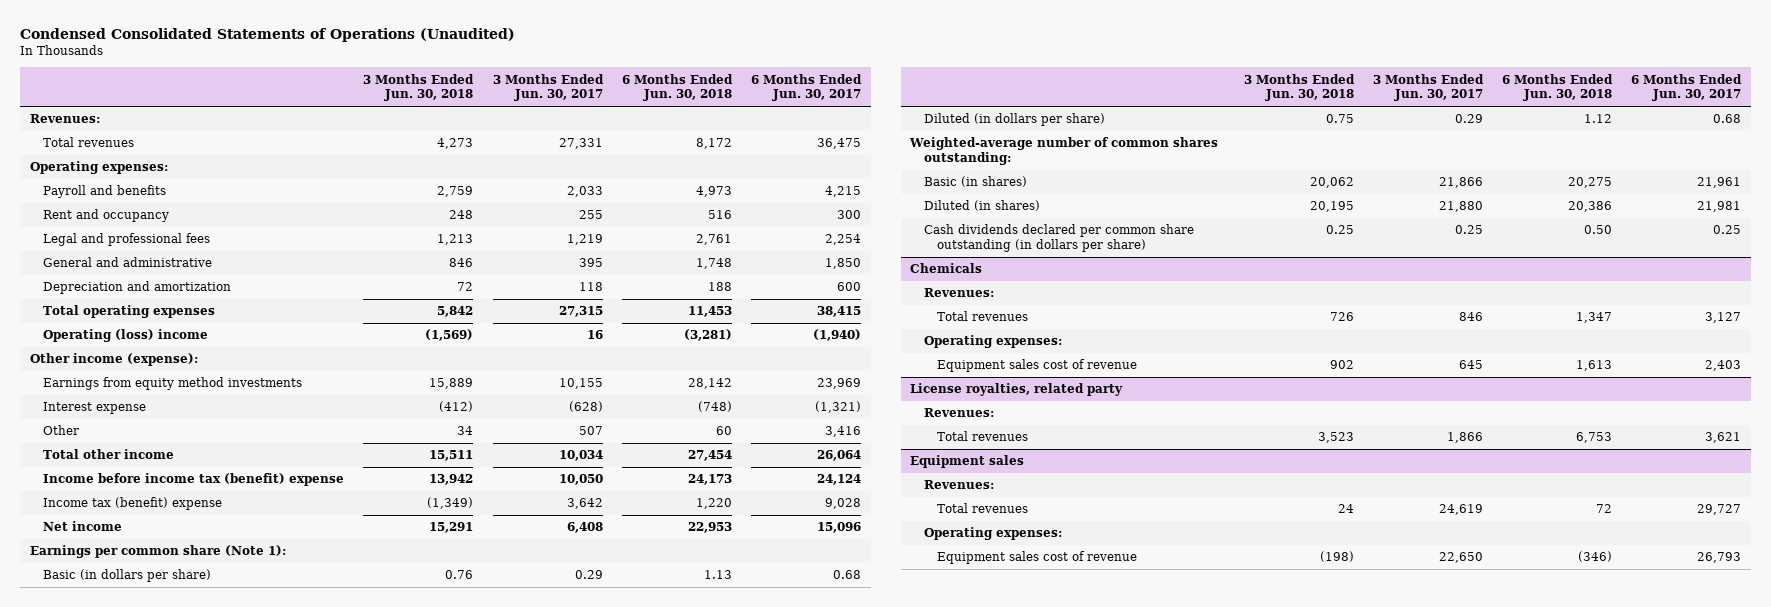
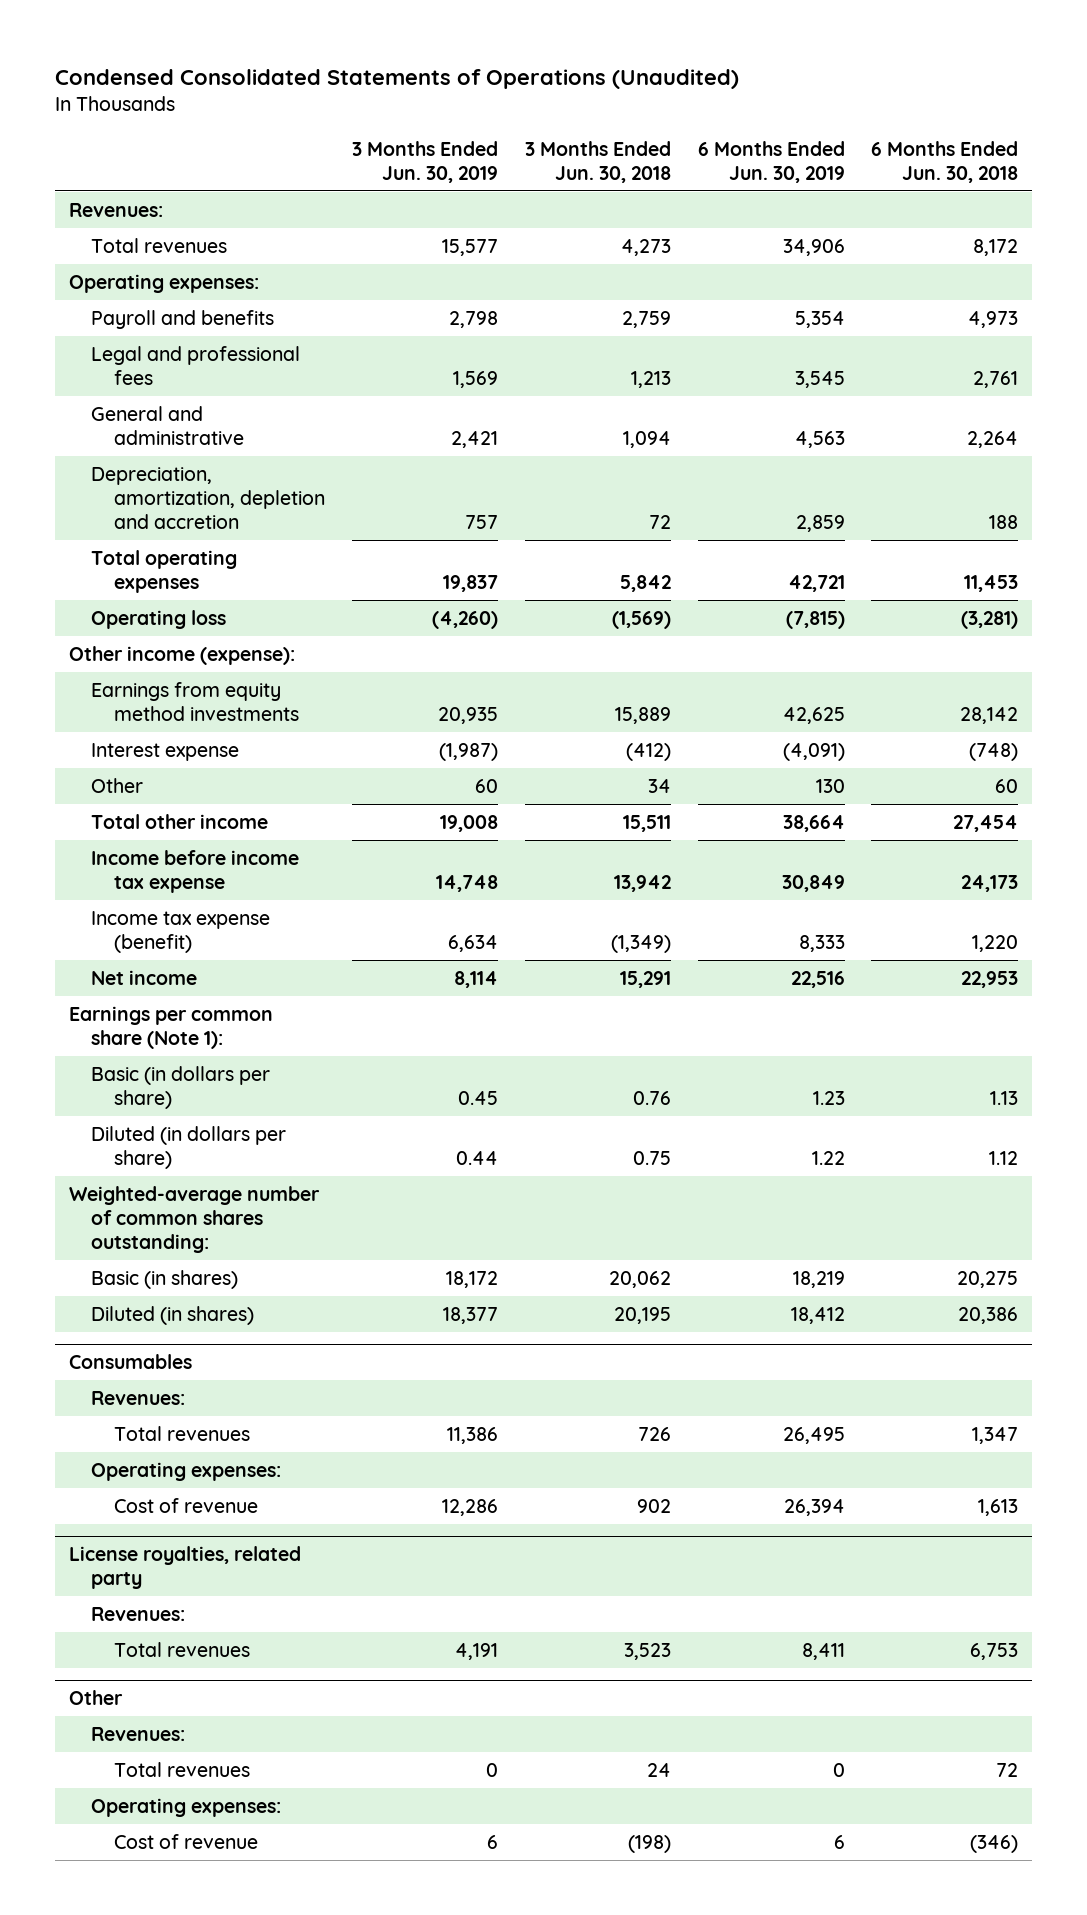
- | 3 Months Ended Jun. 30, 2018 | 3 Months Ended Jun. 30, 2017 | 6 Months Ended Jun. 30, 2018 | 6 Months Ended Jun. 30, 2017
+ | 3 Months Ended Jun. 30, 2019 | 3 Months Ended Jun. 30, 2018 | 6 Months Ended Jun. 30, 2019 | 6 Months Ended Jun. 30, 2018
- Rent and occupancy | 248 | 255 | 516 | 300
- General and administrative | 846 | 395 | 1,748 | 1,850
- Depreciation and amortization | 72 | 118 | 188 | 600
+ General and administrative | 2,421 | 1,094 | 4,563 | 2,264
+ Depreciation, amortization, depletion and accretion | 757 | 72 | 2,859 | 188
- Operating (loss) income | (1,569) | 16 | (3,281) | (1,940)
+ Operating loss | (4,260) | (1,569) | (7,815) | (3,281)
- Income before income tax (benefit) expense | 13,942 | 10,050 | 24,173 | 24,124
- Income tax (benefit) expense | (1,349) | 3,642 | 1,220 | 9,028
+ Income before income tax expense | 14,748 | 13,942 | 30,849 | 24,173
+ Income tax expense (benefit) | 6,634 | (1,349) | 8,333 | 1,220
- Cash dividends declared per common share outstanding (in dollars per share) | 0.25 | 0.25 | 0.50 | 0.25
- Chemicals
+ Consumables
- Equipment sales cost of revenue | 902 | 645 | 1,613 | 2,403
+ Cost of revenue | 12,286 | 902 | 26,394 | 1,613
- Equipment sales
+ Other
- Equipment sales cost of revenue | (198) | 22,650 | (346) | 26,793
+ Cost of revenue | 6 | (198) | 6 | (346)

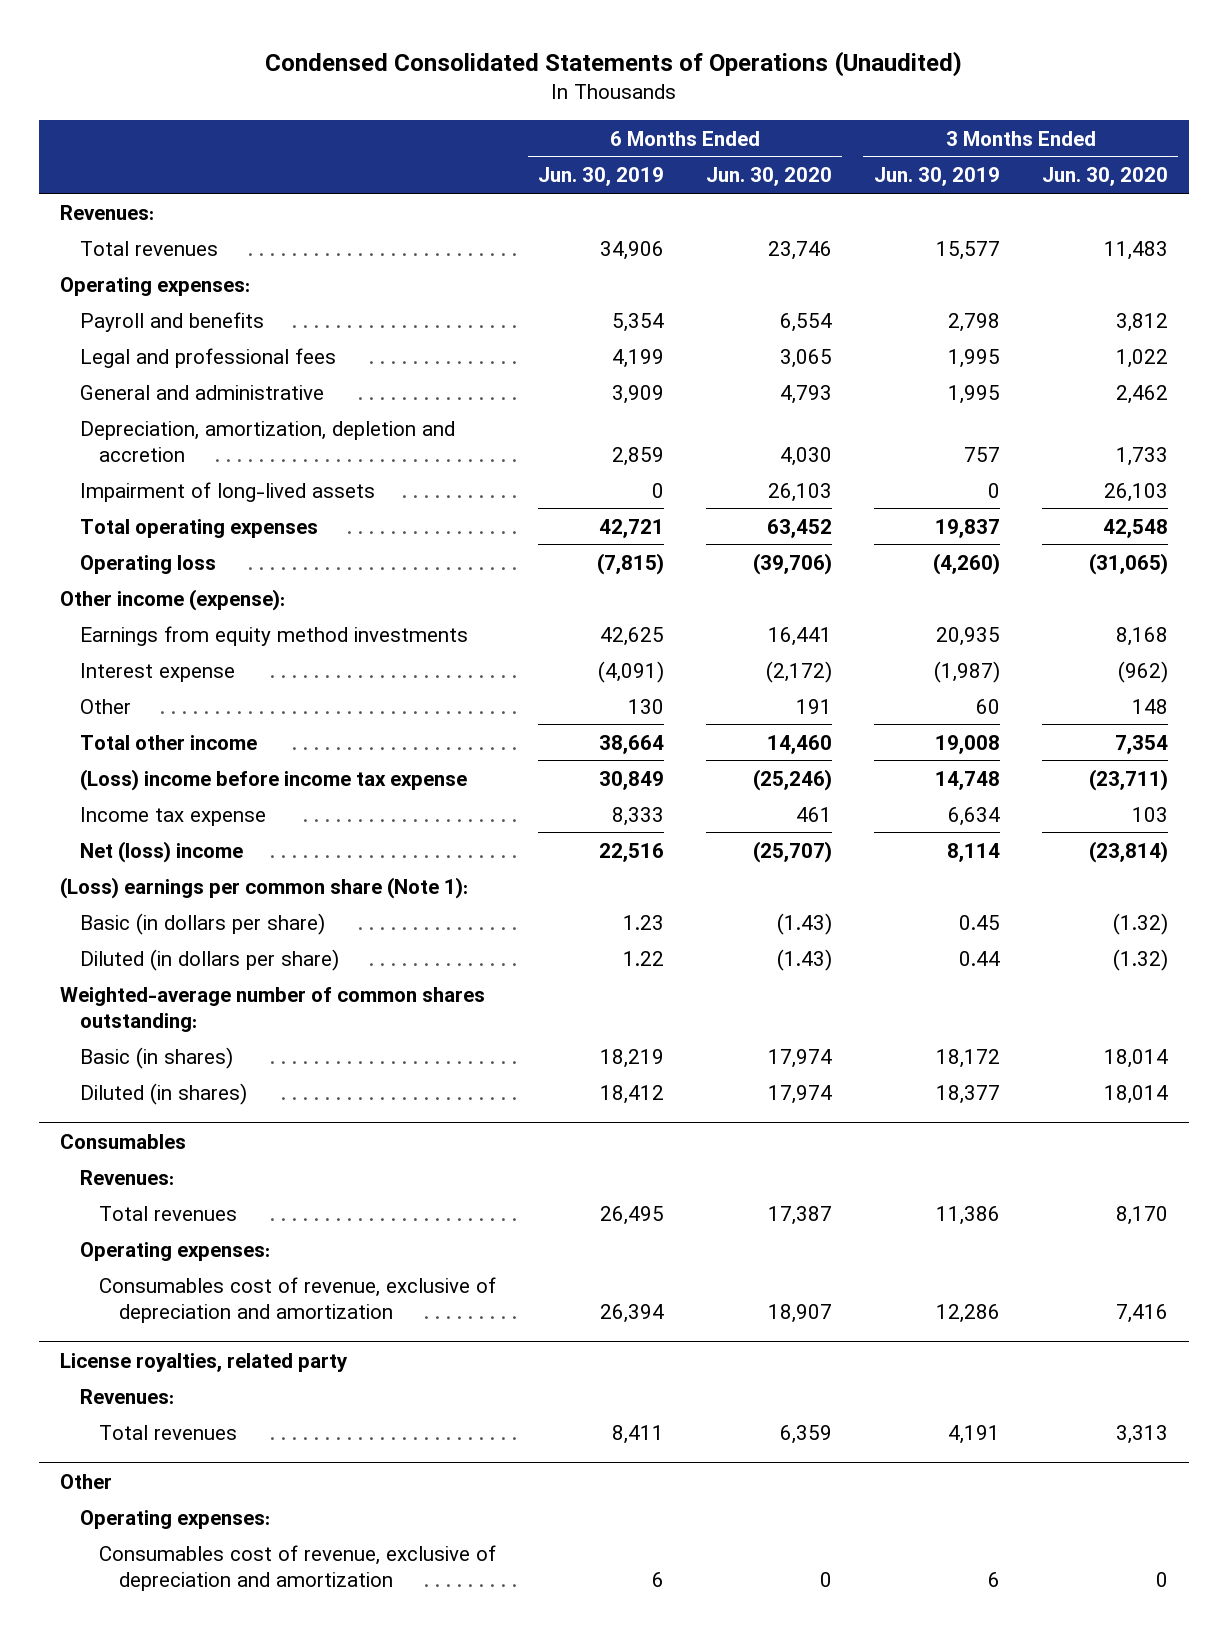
- | 3 Months Ended Jun. 30, 2019 | 3 Months Ended Jun. 30, 2018 | 6 Months Ended Jun. 30, 2019 | 6 Months Ended Jun. 30, 2018
+ | 6 Months Ended Jun. 30, 2019 | 6 Months Ended Jun. 30, 2020 | 3 Months Ended Jun. 30, 2019 | 3 Months Ended Jun. 30, 2020
- Legal and professional fees | 1,569 | 1,213 | 3,545 | 2,761
- General and administrative | 2,421 | 1,094 | 4,563 | 2,264
+ Legal and professional fees | 4,199 | 3,065 | 1,995 | 1,022
+ General and administrative | 3,909 | 4,793 | 1,995 | 2,462
+ Impairment of long-lived assets | 0 | 26,103 | 0 | 26,103
- Income before income tax expense | 14,748 | 13,942 | 30,849 | 24,173
- Income tax expense (benefit) | 6,634 | (1,349) | 8,333 | 1,220
- Net income | 8,114 | 15,291 | 22,516 | 22,953
- Earnings per common share (Note 1):
+ (Loss) income before income tax expense | 30,849 | (25,246) | 14,748 | (23,711)
+ Income tax expense | 8,333 | 461 | 6,634 | 103
+ Net (loss) income | 22,516 | (25,707) | 8,114 | (23,814)
+ (Loss) earnings per common share (Note 1):
@ Consumables
- Cost of revenue | 12,286 | 902 | 26,394 | 1,613
+ Consumables cost of revenue, exclusive of depreciation and amortization | 26,394 | 18,907 | 12,286 | 7,416
@ Other
- Revenues:
- Total revenues | 0 | 24 | 0 | 72
- Cost of revenue | 6 | (198) | 6 | (346)
+ Consumables cost of revenue, exclusive of depreciation and amortization | 6 | 0 | 6 | 0

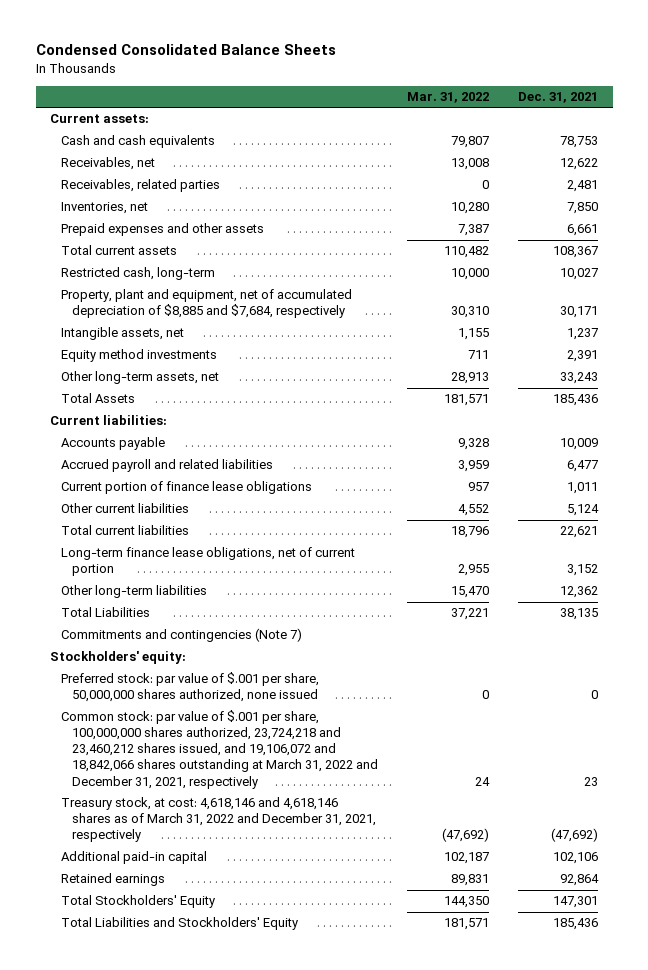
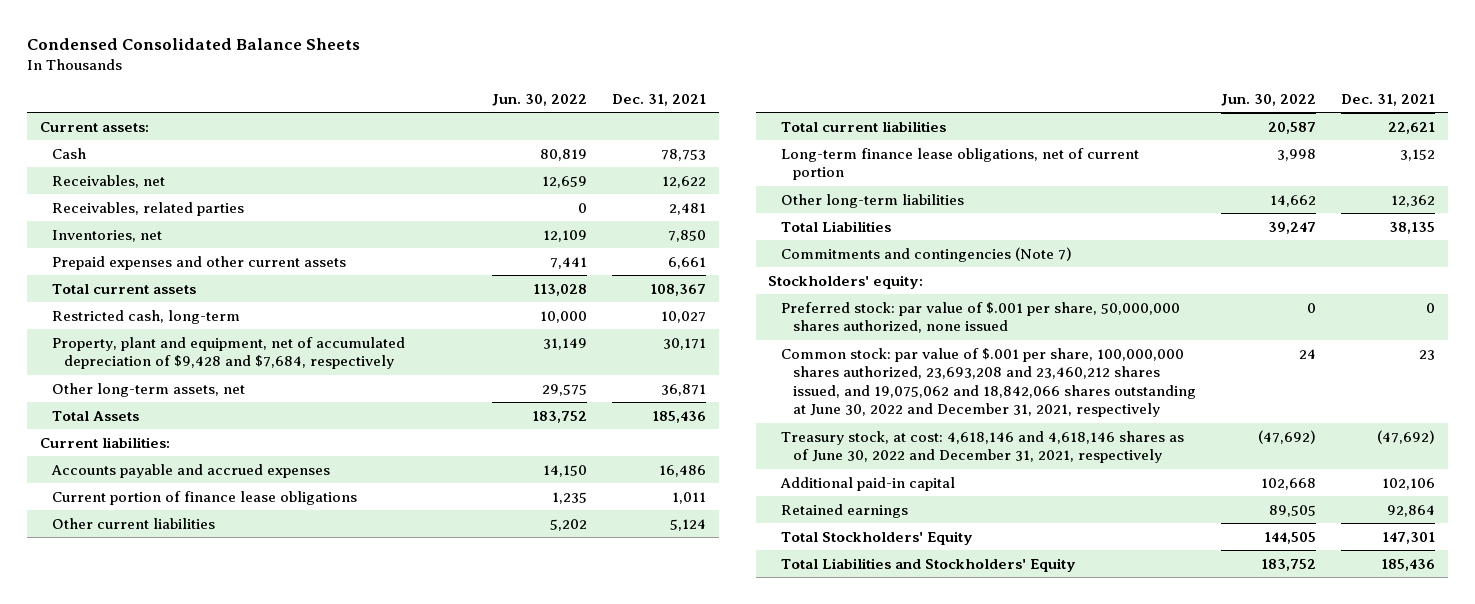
- | Mar. 31, 2022 | Dec. 31, 2021
+ | Jun. 30, 2022 | Dec. 31, 2021
- Cash and cash equivalents | 79,807 | 78,753
+ Cash | 80,819 | 78,753
- Prepaid expenses and other assets | 7,387 | 6,661
+ Prepaid expenses and other current assets | 7,441 | 6,661
- Property, plant and equipment, net of accumulated depreciation of $8,885 and $7,684, respectively | 30,310 | 30,171
- Intangible assets, net | 1,155 | 1,237
- Equity method investments | 711 | 2,391
- Other long-term assets, net | 28,913 | 33,243
+ Property, plant and equipment, net of accumulated depreciation of $9,428 and $7,684, respectively | 31,149 | 30,171
+ Other long-term assets, net | 29,575 | 36,871
- Accounts payable | 9,328 | 10,009
- Accrued payroll and related liabilities | 3,959 | 6,477
+ Accounts payable and accrued expenses | 14,150 | 16,486
- Common stock: par value of $.001 per share, 100,000,000 shares authorized, 23,724,218 and 23,460,212 shares issued, and 19,106,072 and 18,842,066 shares outstanding at March 31, 2022 and December 31, 2021, respectively | 24 | 23
- Treasury stock, at cost: 4,618,146 and 4,618,146 shares as of March 31, 2022 and December 31, 2021, respectively | (47,692) | (47,692)
+ Common stock: par value of $.001 per share, 100,000,000 shares authorized, 23,693,208 and 23,460,212 shares issued, and 19,075,062 and 18,842,066 shares outstanding at June 30, 2022 and December 31, 2021, respectively | 24 | 23
+ Treasury stock, at cost: 4,618,146 and 4,618,146 shares as of June 30, 2022 and December 31, 2021, respectively | (47,692) | (47,692)

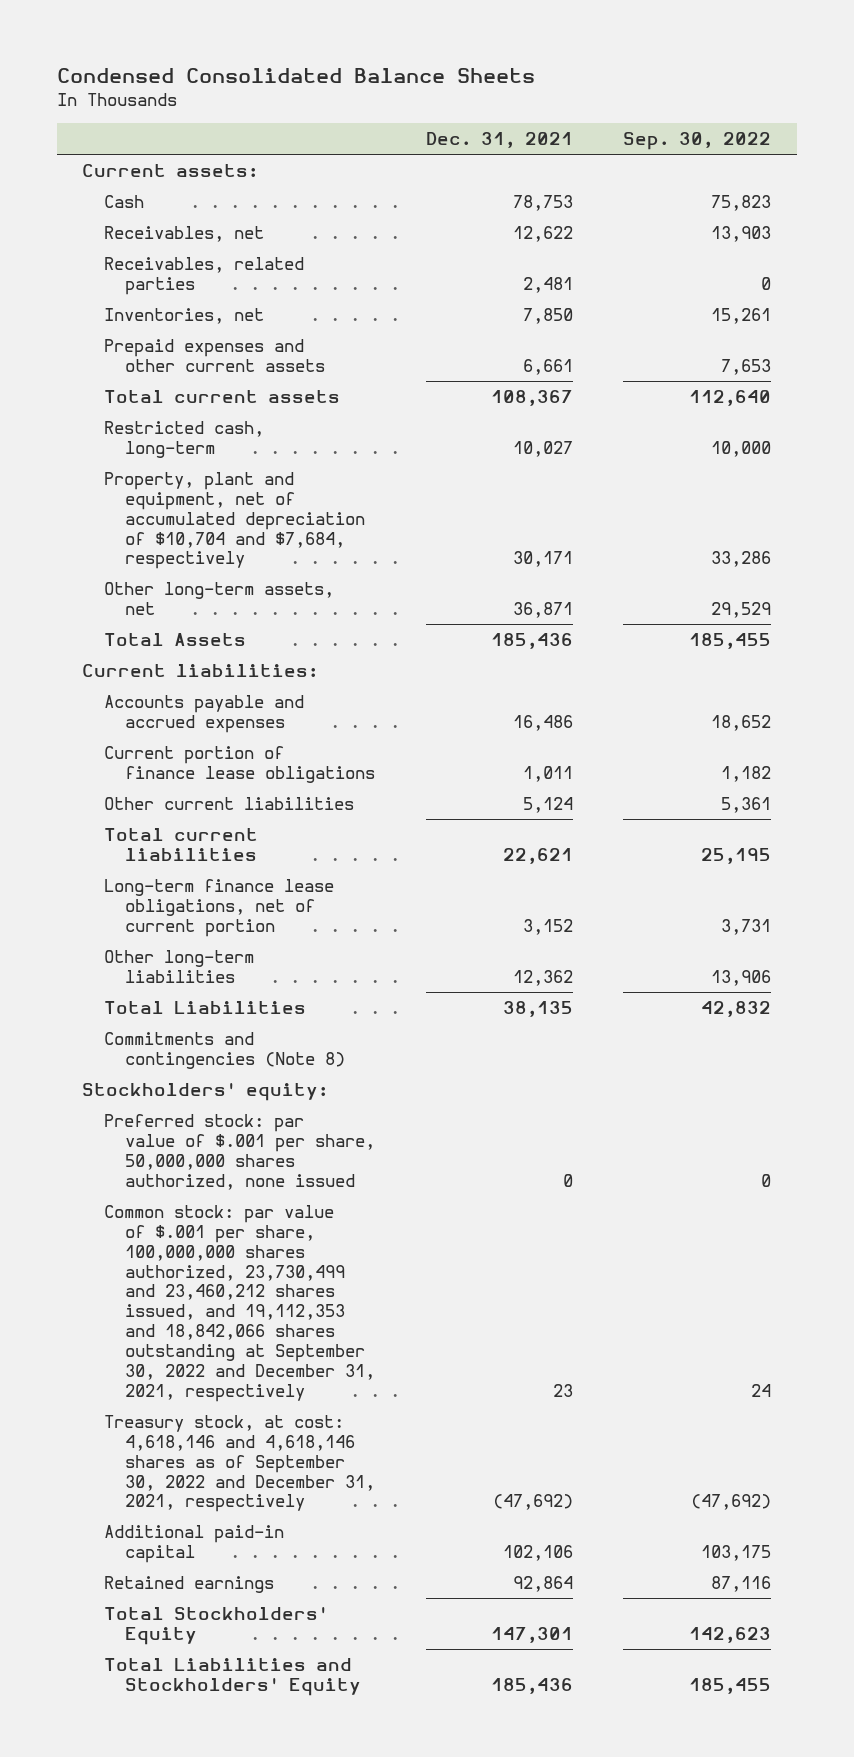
- | Jun. 30, 2022 | Dec. 31, 2021
+ | Dec. 31, 2021 | Sep. 30, 2022
- Property, plant and equipment, net of accumulated depreciation of $9,428 and $7,684, respectively | 31,149 | 30,171
+ Property, plant and equipment, net of accumulated depreciation of $10,704 and $7,684, respectively | 30,171 | 33,286
- Commitments and contingencies (Note 7)
+ Commitments and contingencies (Note 8)
- Common stock: par value of $.001 per share, 100,000,000 shares authorized, 23,693,208 and 23,460,212 shares issued, and 19,075,062 and 18,842,066 shares outstanding at June 30, 2022 and December 31, 2021, respectively | 24 | 23
- Treasury stock, at cost: 4,618,146 and 4,618,146 shares as of June 30, 2022 and December 31, 2021, respectively | (47,692) | (47,692)
+ Common stock: par value of $.001 per share, 100,000,000 shares authorized, 23,730,499 and 23,460,212 shares issued, and 19,112,353 and 18,842,066 shares outstanding at September 30, 2022 and December 31, 2021, respectively | 23 | 24
+ Treasury stock, at cost: 4,618,146 and 4,618,146 shares as of September 30, 2022 and December 31, 2021, respectively | (47,692) | (47,692)

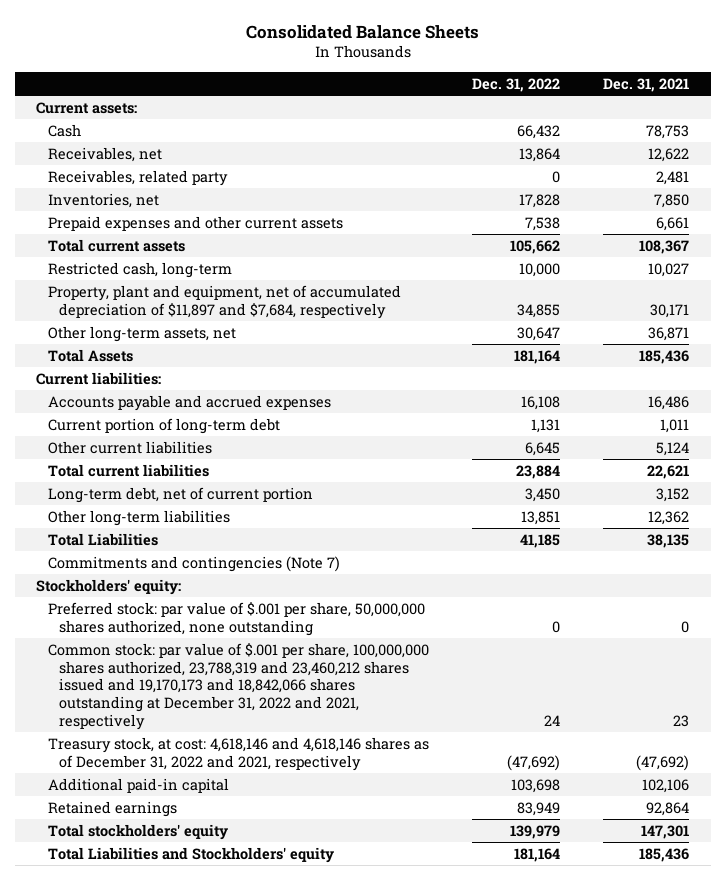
- Condensed Consolidated Balance Sheets
+ Consolidated Balance Sheets
- | Dec. 31, 2021 | Sep. 30, 2022
+ | Dec. 31, 2022 | Dec. 31, 2021
- Receivables, related parties | 2,481 | 0
+ Receivables, related party | 0 | 2,481
- Property, plant and equipment, net of accumulated depreciation of $10,704 and $7,684, respectively | 30,171 | 33,286
+ Property, plant and equipment, net of accumulated depreciation of $11,897 and $7,684, respectively | 34,855 | 30,171
- Current portion of finance lease obligations | 1,011 | 1,182
+ Current portion of long-term debt | 1,131 | 1,011
- Long-term finance lease obligations, net of current portion | 3,152 | 3,731
+ Long-term debt, net of current portion | 3,450 | 3,152
- Commitments and contingencies (Note 8)
+ Commitments and contingencies (Note 7)
- Preferred stock: par value of $.001 per share, 50,000,000 shares authorized, none issued | 0 | 0
- Common stock: par value of $.001 per share, 100,000,000 shares authorized, 23,730,499 and 23,460,212 shares issued, and 19,112,353 and 18,842,066 shares outstanding at September 30, 2022 and December 31, 2021, respectively | 23 | 24
- Treasury stock, at cost: 4,618,146 and 4,618,146 shares as of September 30, 2022 and December 31, 2021, respectively | (47,692) | (47,692)
+ Preferred stock: par value of $.001 per share, 50,000,000 shares authorized, none outstanding | 0 | 0
+ Common stock: par value of $.001 per share, 100,000,000 shares authorized, 23,788,319 and 23,460,212 shares issued and 19,170,173 and 18,842,066 shares outstanding at December 31, 2022 and 2021, respectively | 24 | 23
+ Treasury stock, at cost: 4,618,146 and 4,618,146 shares as of December 31, 2022 and 2021, respectively | (47,692) | (47,692)
- Total Stockholders' Equity | 147,301 | 142,623
- Total Liabilities and Stockholders' Equity | 185,436 | 185,455
+ Total stockholders' equity | 139,979 | 147,301
+ Total Liabilities and Stockholders' equity | 181,164 | 185,436

